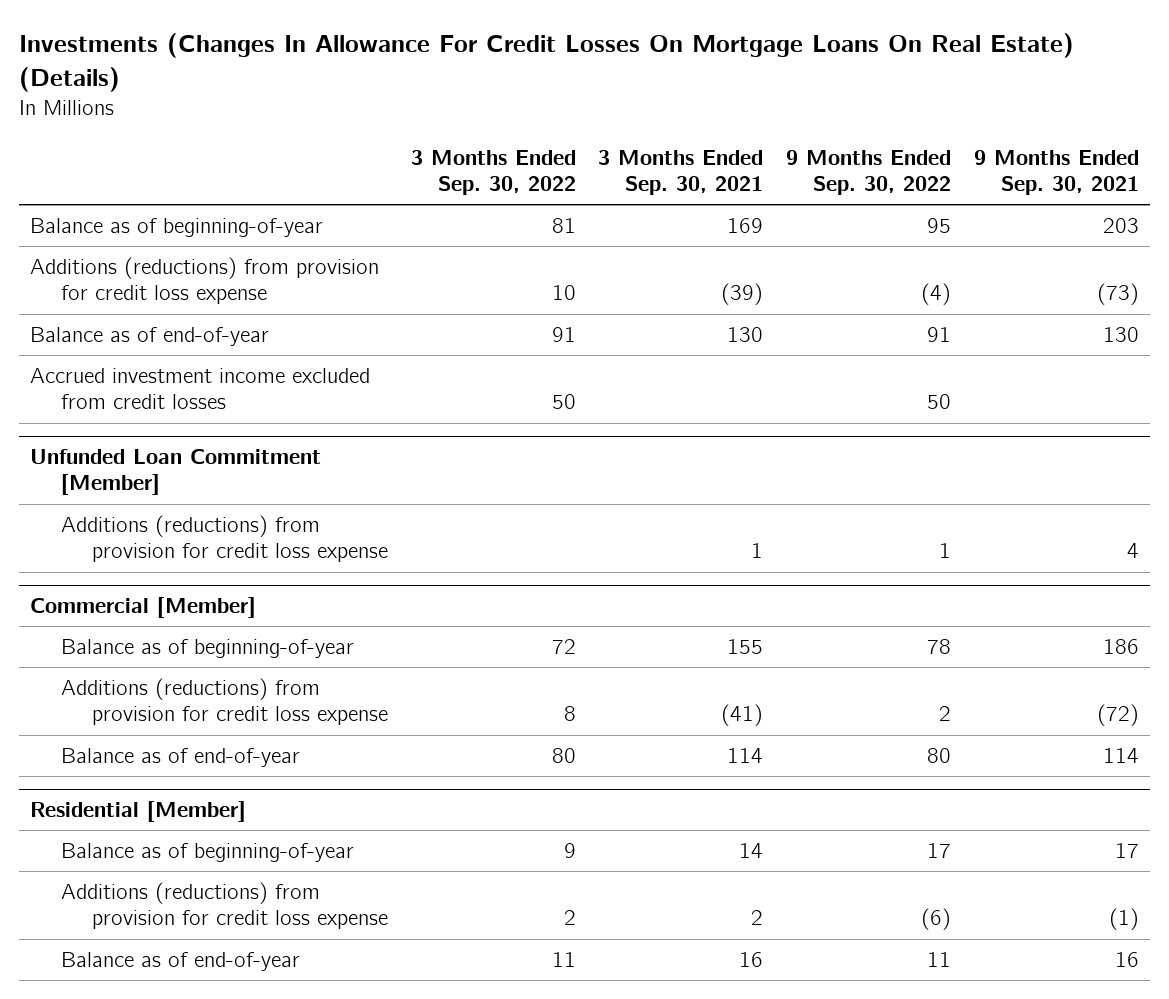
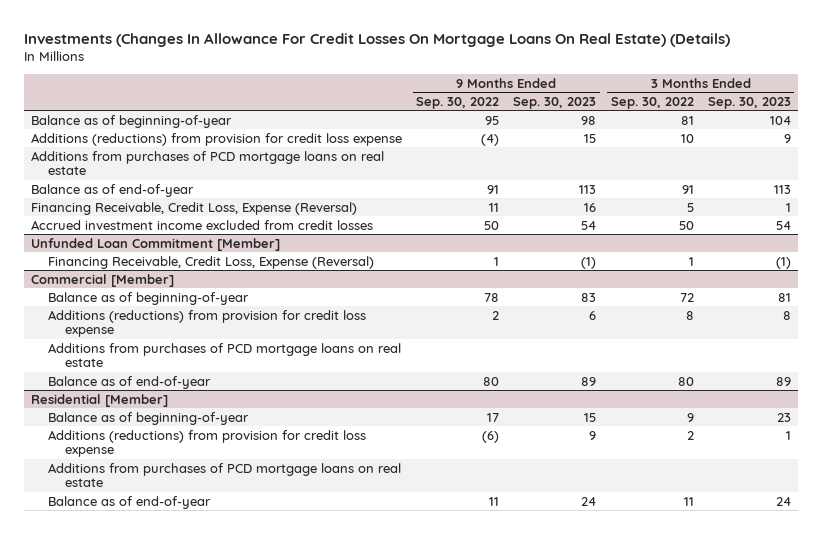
- | 3 Months Ended Sep. 30, 2022 | 3 Months Ended Sep. 30, 2021 | 9 Months Ended Sep. 30, 2022 | 9 Months Ended Sep. 30, 2021
+ | 9 Months Ended Sep. 30, 2022 | 9 Months Ended Sep. 30, 2023 | 3 Months Ended Sep. 30, 2022 | 3 Months Ended Sep. 30, 2023
+ Additions from purchases of PCD mortgage loans on real estate
+ Financing Receivable, Credit Loss, Expense (Reversal) | 11 | 16 | 5 | 1
@ Unfunded Loan Commitment [Member]
- Additions (reductions) from provision for credit loss expense | | 1 | 1 | 4
+ Financing Receivable, Credit Loss, Expense (Reversal) | 1 | (1) | 1 | (1)
@ Commercial [Member]
+ Additions from purchases of PCD mortgage loans on real estate
@ Residential [Member]
+ Additions from purchases of PCD mortgage loans on real estate

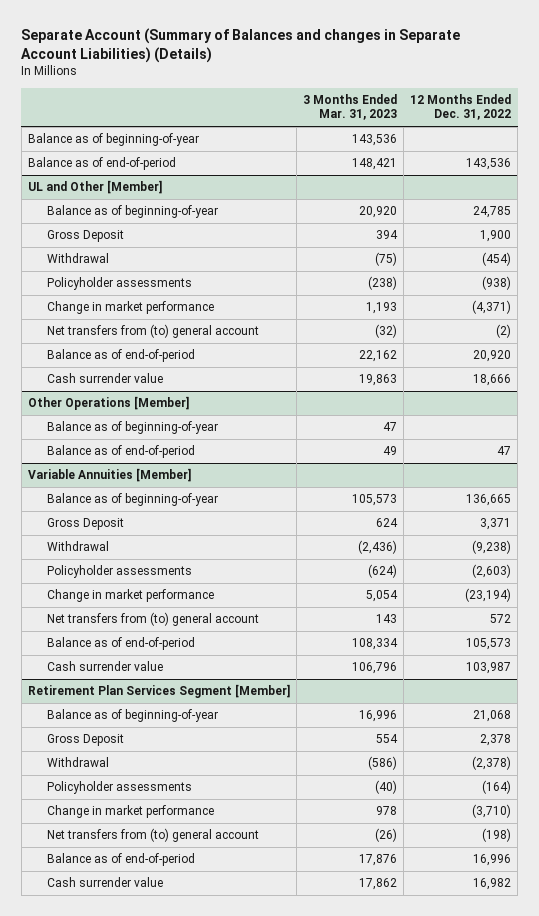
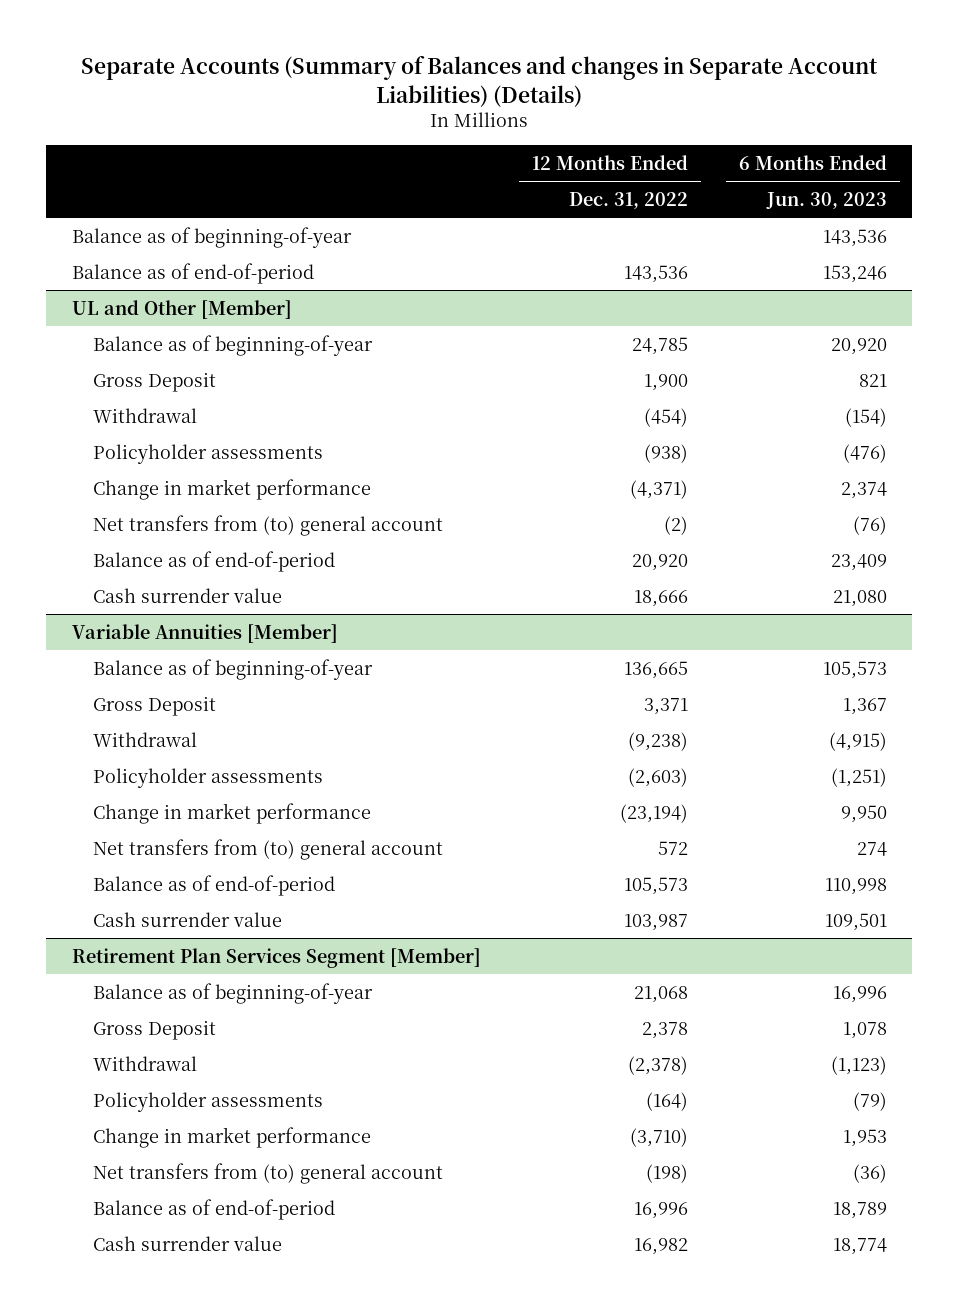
- Separate Account (Summary of Balances and changes in Separate Account Liabilities) (Details)
+ Separate Accounts (Summary of Balances and changes in Separate Account Liabilities) (Details)
- | 3 Months Ended Mar. 31, 2023 | 12 Months Ended Dec. 31, 2022
+ | 12 Months Ended Dec. 31, 2022 | 6 Months Ended Jun. 30, 2023
- Other Operations [Member]
- Balance as of beginning-of-year | 47 |
- Balance as of end-of-period | 49 | 47

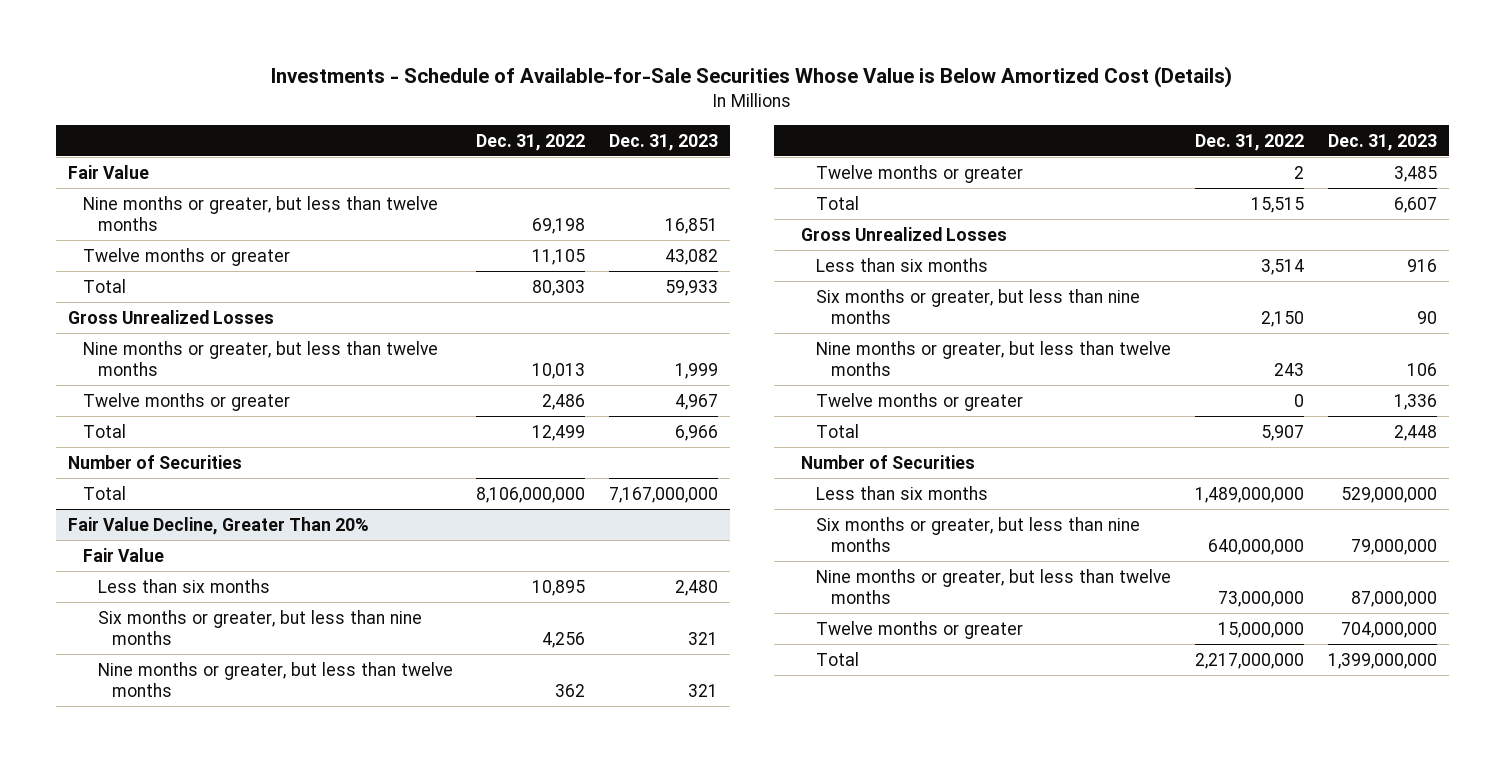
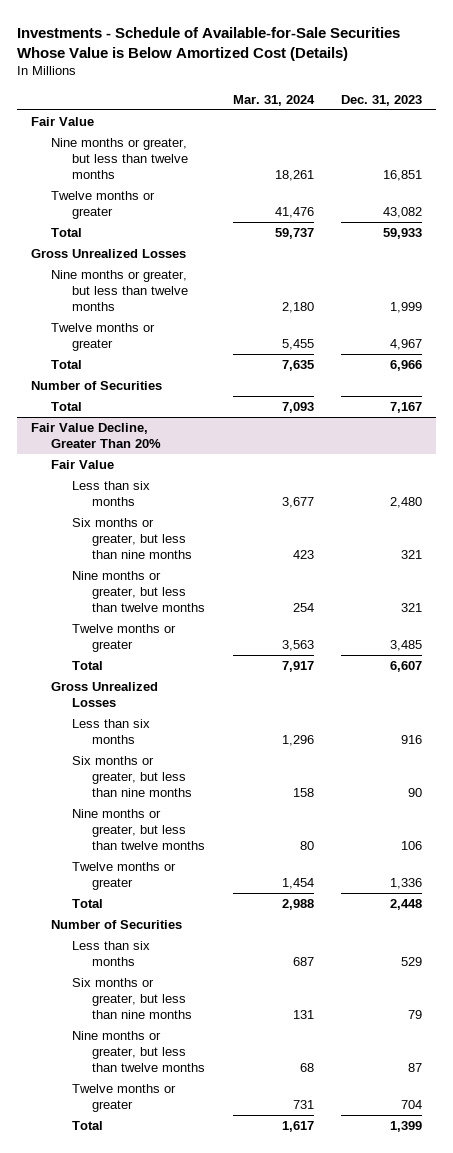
- | Dec. 31, 2022 | Dec. 31, 2023
+ | Mar. 31, 2024 | Dec. 31, 2023
- Total | 8,106,000,000 | 7,167,000,000
+ Total | 7,093 | 7,167
@ Fair Value Decline, Greater Than 20%
- Less than six months | 1,489,000,000 | 529,000,000
- Six months or greater, but less than nine months | 640,000,000 | 79,000,000
- Nine months or greater, but less than twelve months | 73,000,000 | 87,000,000
- Twelve months or greater | 15,000,000 | 704,000,000
- Total | 2,217,000,000 | 1,399,000,000
+ Less than six months | 687 | 529
+ Six months or greater, but less than nine months | 131 | 79
+ Nine months or greater, but less than twelve months | 68 | 87
+ Twelve months or greater | 731 | 704
+ Total | 1,617 | 1,399

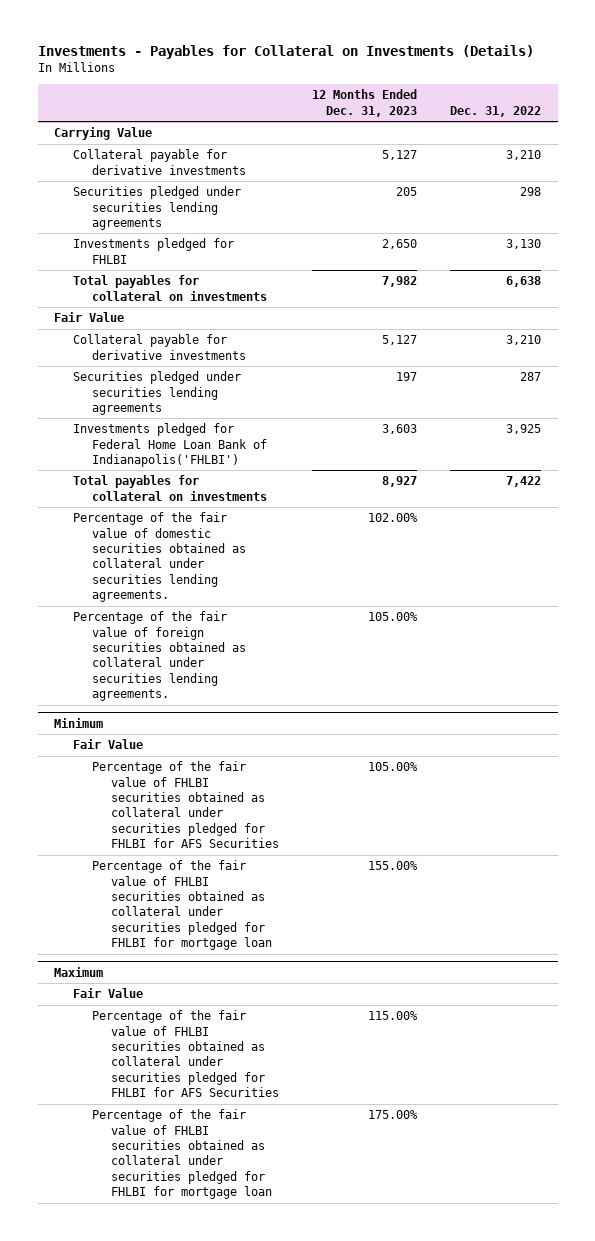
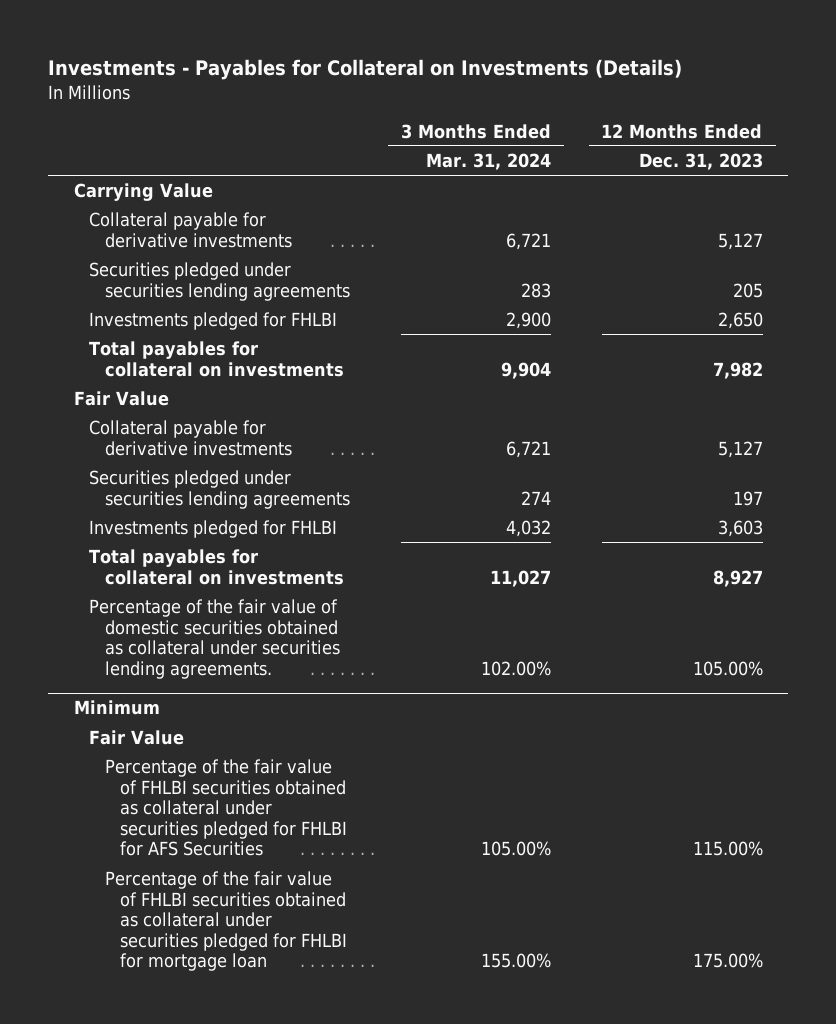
- | 12 Months Ended Dec. 31, 2023 | Dec. 31, 2022
+ | 3 Months Ended Mar. 31, 2024 | 12 Months Ended Dec. 31, 2023
- Investments pledged for Federal Home Loan Bank of Indianapolis('FHLBI') | 3,603 | 3,925
+ Investments pledged for FHLBI | 4,032 | 3,603
- Percentage of the fair value of domestic securities obtained as collateral under securities lending agreements. | 102.00% |
- Percentage of the fair value of foreign securities obtained as collateral under securities lending agreements. | 105.00% |
+ Percentage of the fair value of domestic securities obtained as collateral under securities lending agreements. | 102.00% | 105.00%
@ Minimum
- Percentage of the fair value of FHLBI securities obtained as collateral under securities pledged for FHLBI for AFS Securities | 105.00% |
- Percentage of the fair value of FHLBI securities obtained as collateral under securities pledged for FHLBI for mortgage loan | 155.00% |
- Maximum
- Fair Value

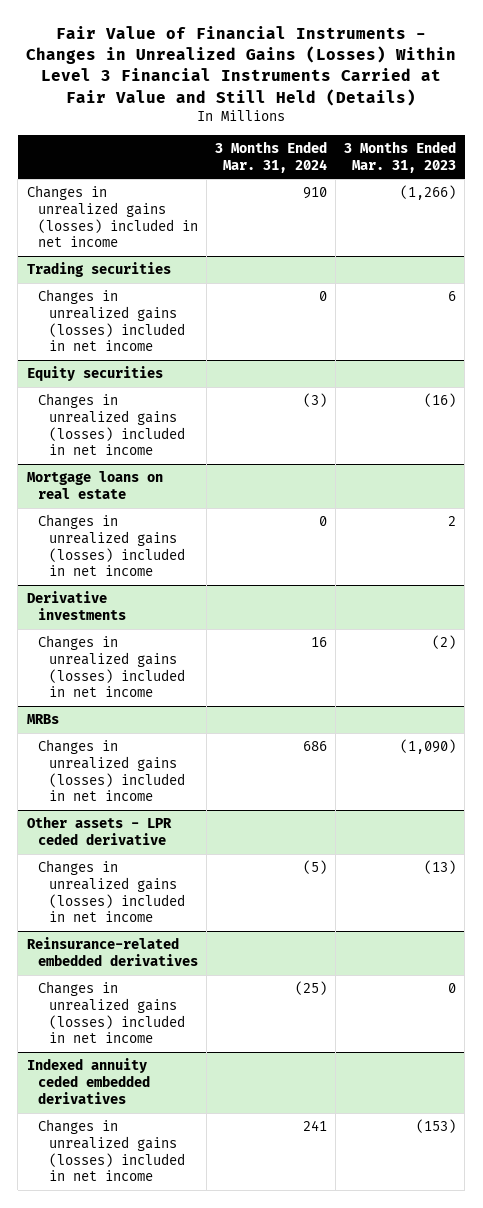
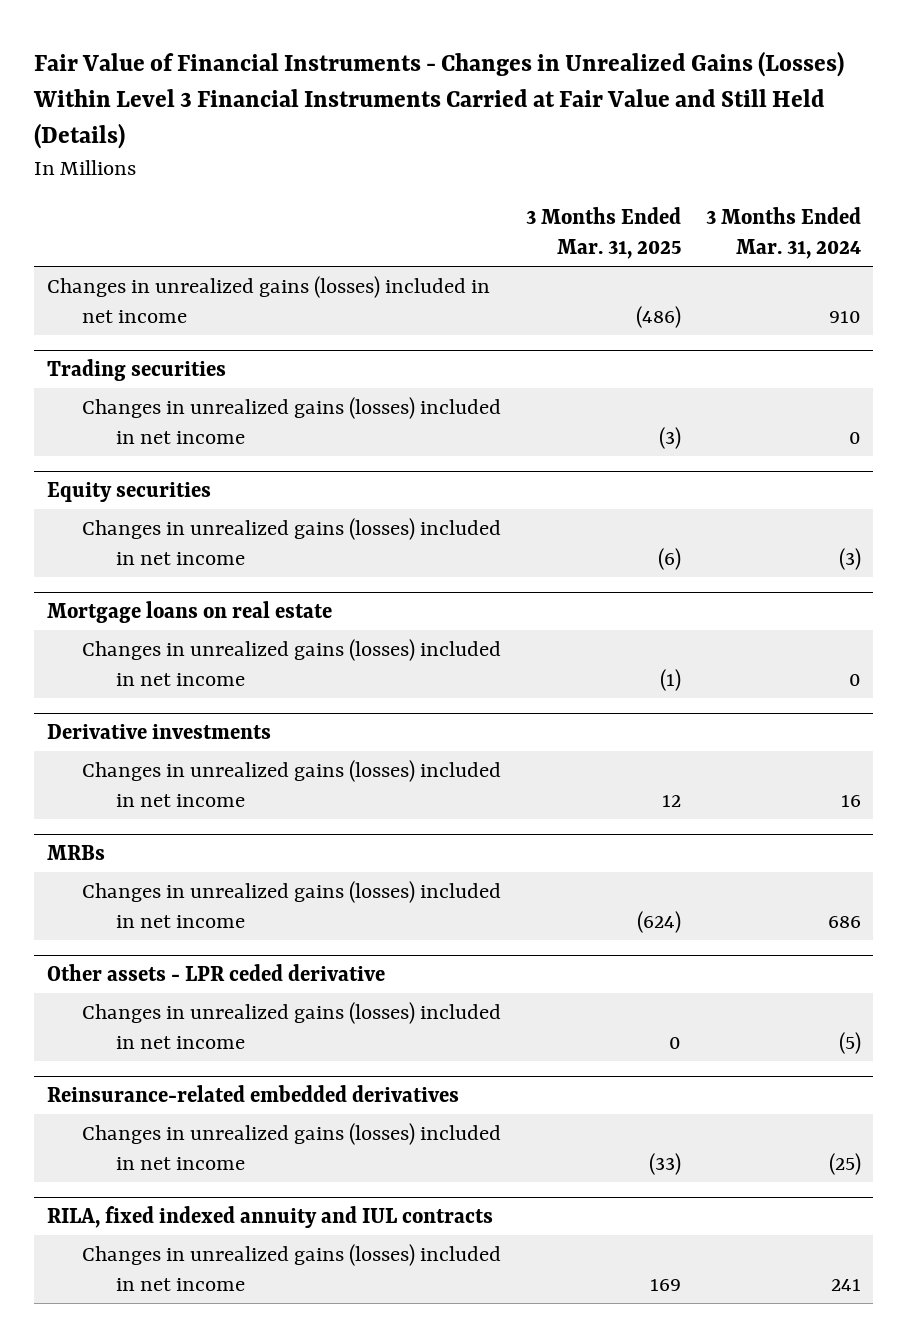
- | 3 Months Ended Mar. 31, 2024 | 3 Months Ended Mar. 31, 2023
+ | 3 Months Ended Mar. 31, 2025 | 3 Months Ended Mar. 31, 2024
- Indexed annuity ceded embedded derivatives
+ RILA, fixed indexed annuity and IUL contracts

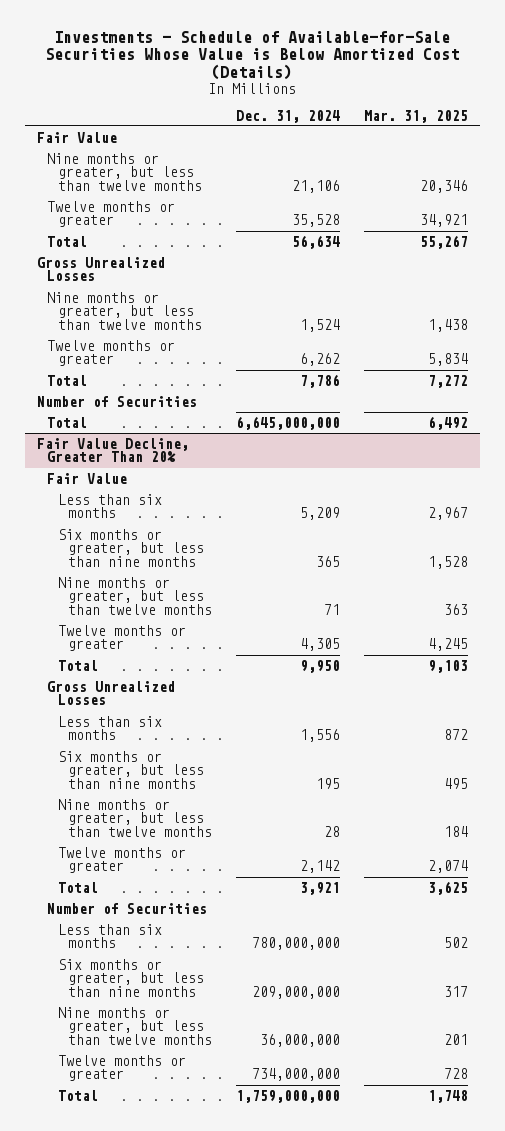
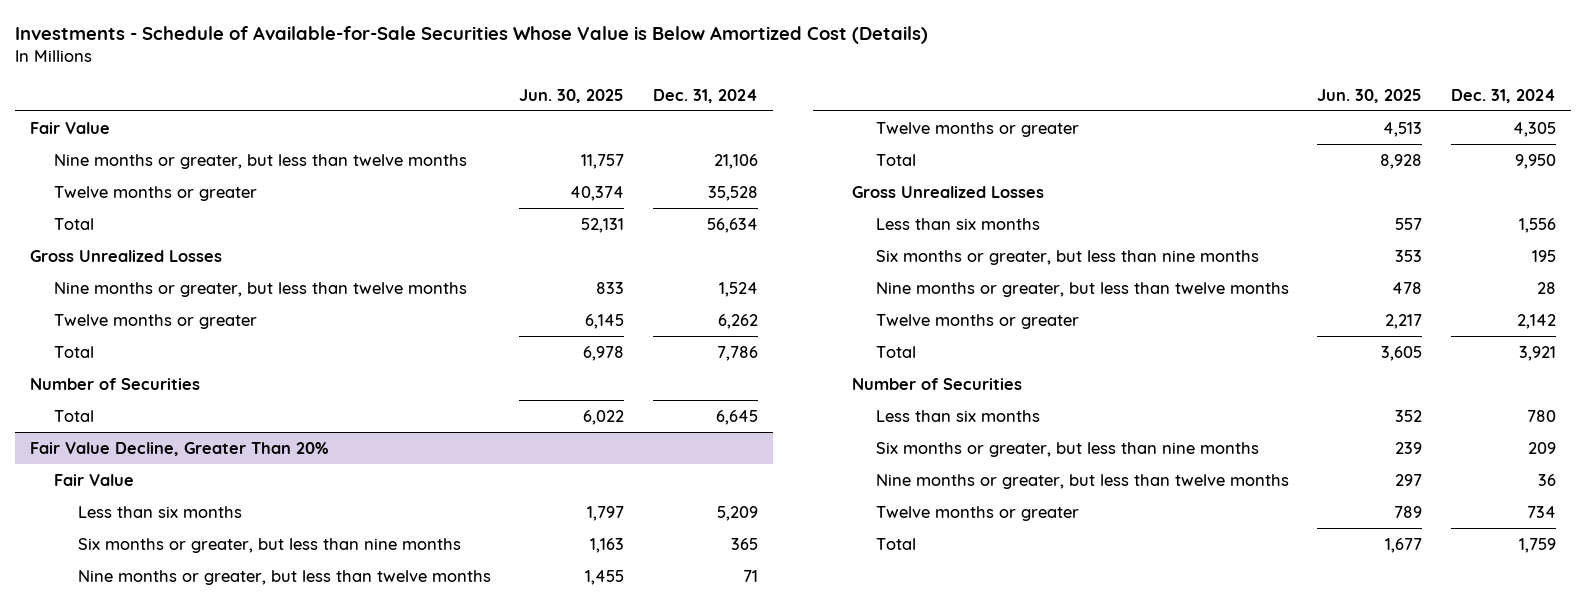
- | Dec. 31, 2024 | Mar. 31, 2025
+ | Jun. 30, 2025 | Dec. 31, 2024
- Total | 6,645,000,000 | 6,492
+ Total | 6,022 | 6,645
@ Fair Value Decline, Greater Than 20%
- Less than six months | 780,000,000 | 502
- Six months or greater, but less than nine months | 209,000,000 | 317
- Nine months or greater, but less than twelve months | 36,000,000 | 201
- Twelve months or greater | 734,000,000 | 728
- Total | 1,759,000,000 | 1,748
+ Less than six months | 352 | 780
+ Six months or greater, but less than nine months | 239 | 209
+ Nine months or greater, but less than twelve months | 297 | 36
+ Twelve months or greater | 789 | 734
+ Total | 1,677 | 1,759

